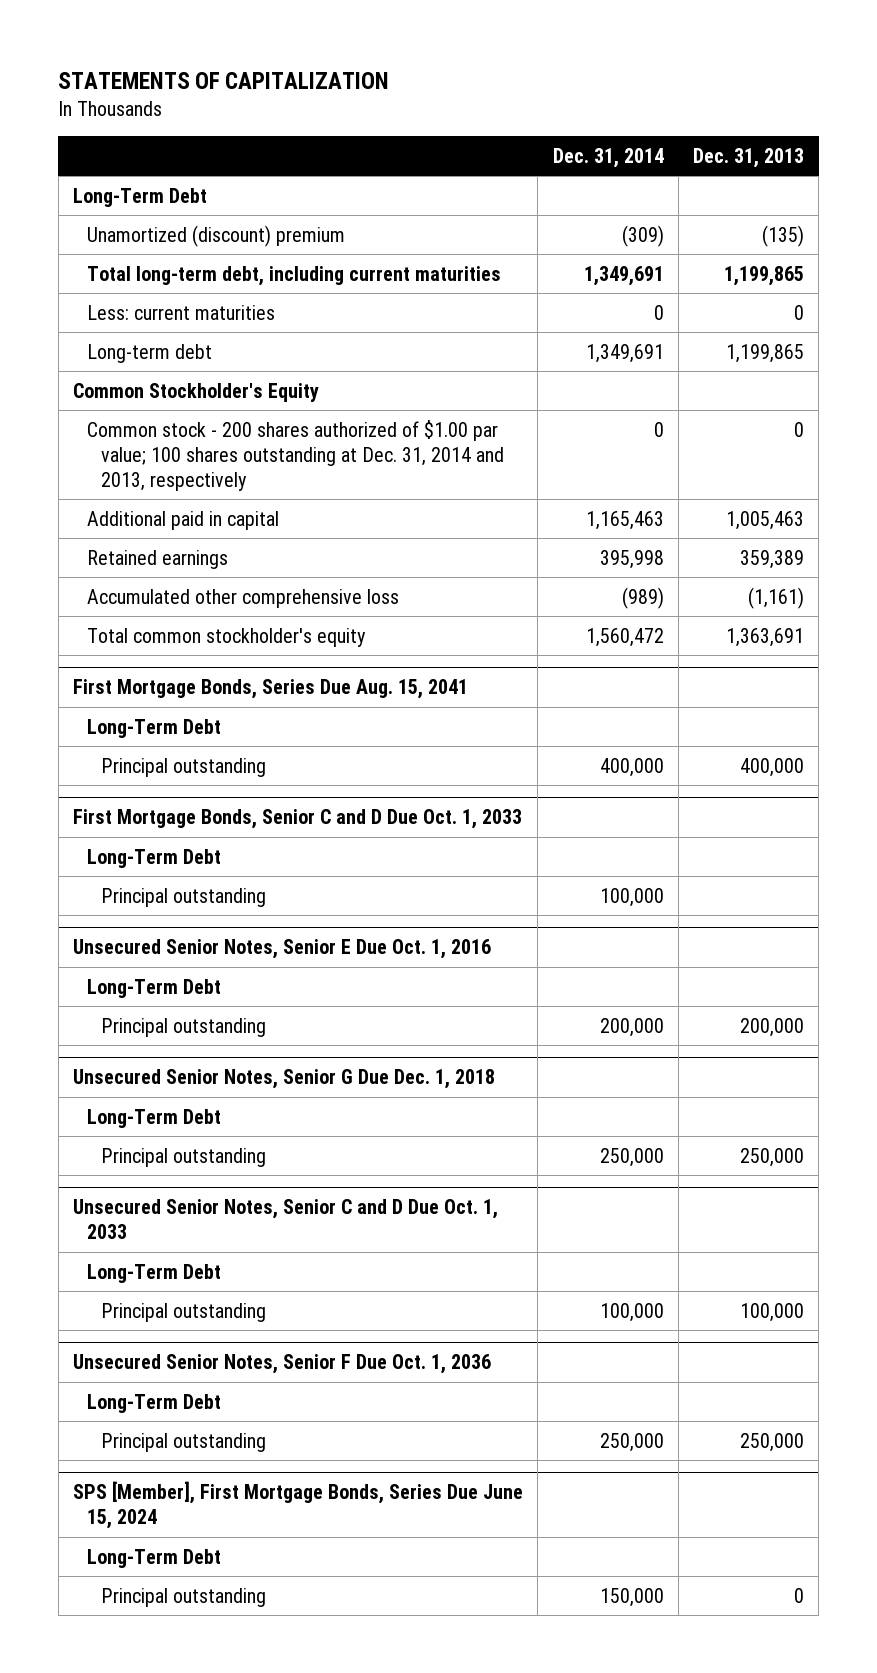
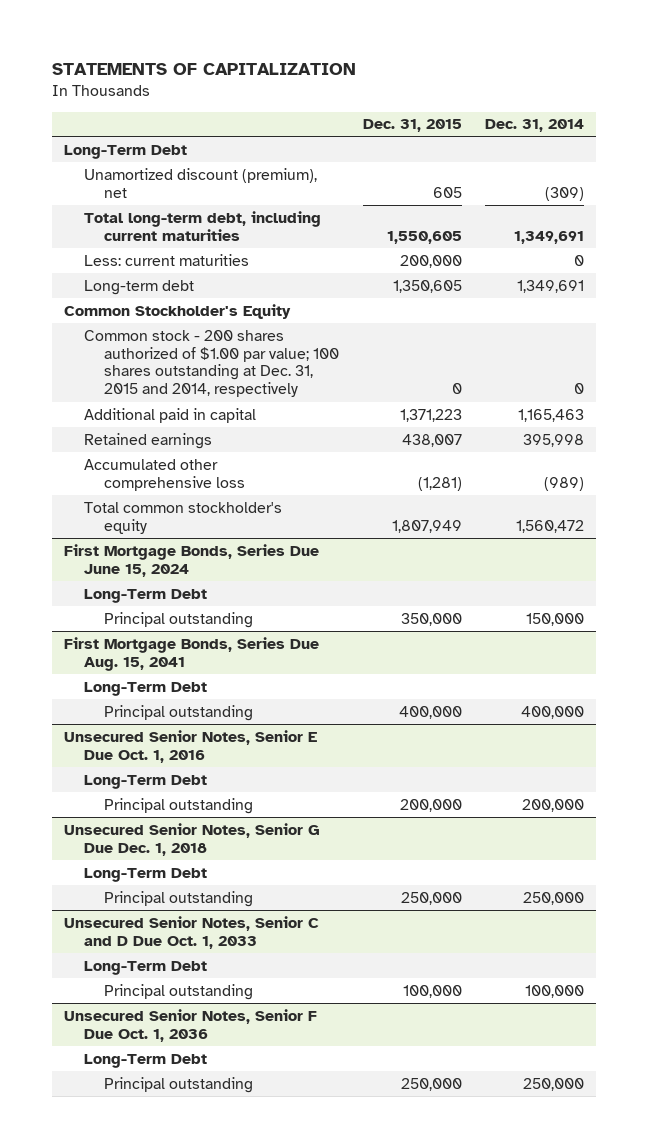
- | Dec. 31, 2014 | Dec. 31, 2013
+ | Dec. 31, 2015 | Dec. 31, 2014
- Unamortized (discount) premium | (309) | (135)
+ Unamortized discount (premium), net | 605 | (309)
- Common stock - 200 shares authorized of $1.00 par value; 100 shares outstanding at Dec. 31, 2014 and 2013, respectively | 0 | 0
+ Common stock - 200 shares authorized of $1.00 par value; 100 shares outstanding at Dec. 31, 2015 and 2014, respectively | 0 | 0
+ First Mortgage Bonds, Series Due June 15, 2024
+ Long-Term Debt
+ Principal outstanding | 350,000 | 150,000
- First Mortgage Bonds, Senior C and D Due Oct. 1, 2033
- Long-Term Debt
- Principal outstanding | 100,000 |
- SPS [Member], First Mortgage Bonds, Series Due June 15, 2024
- Long-Term Debt
- Principal outstanding | 150,000 | 0

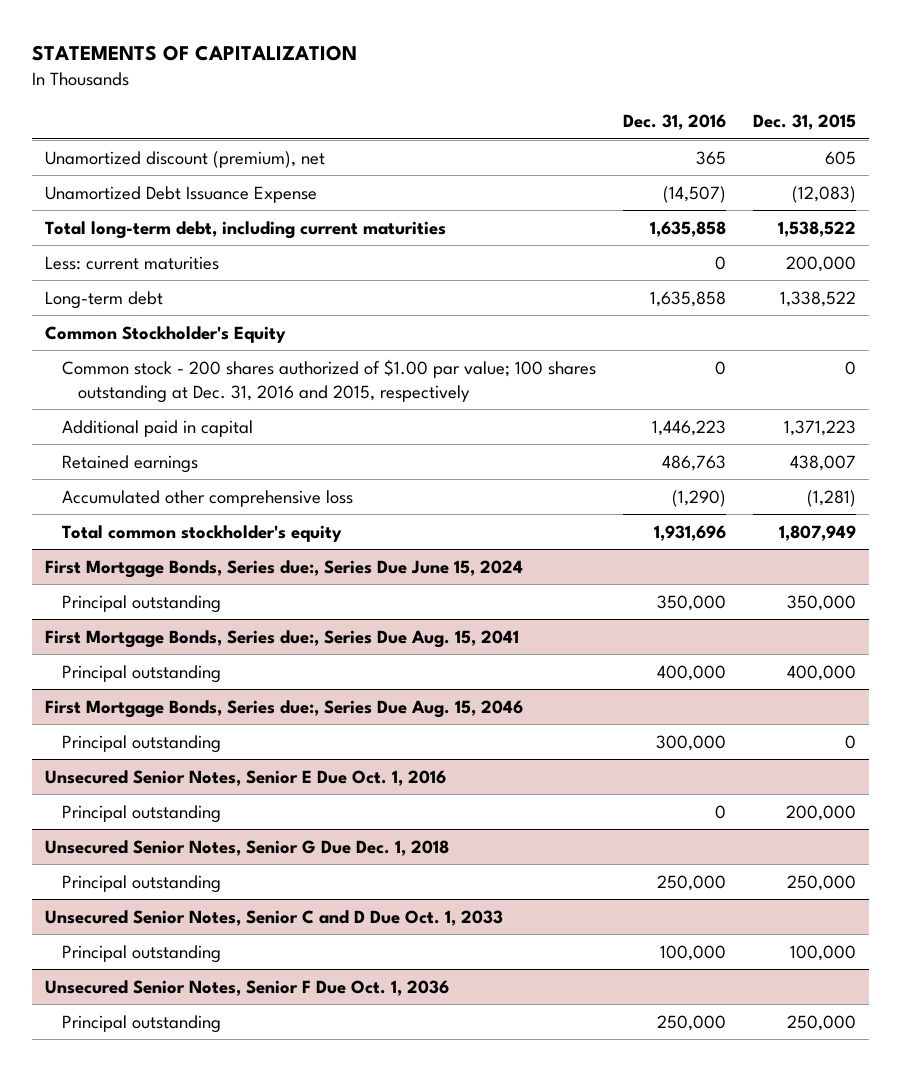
- | Dec. 31, 2015 | Dec. 31, 2014
+ | Dec. 31, 2016 | Dec. 31, 2015
- Long-Term Debt
- Total long-term debt, including current maturities | 1,550,605 | 1,349,691
+ Unamortized Debt Issuance Expense | (14,507) | (12,083)
+ Total long-term debt, including current maturities | 1,635,858 | 1,538,522
- Long-term debt | 1,350,605 | 1,349,691
+ Long-term debt | 1,635,858 | 1,338,522
- Common stock - 200 shares authorized of $1.00 par value; 100 shares outstanding at Dec. 31, 2015 and 2014, respectively | 0 | 0
+ Common stock - 200 shares authorized of $1.00 par value; 100 shares outstanding at Dec. 31, 2016 and 2015, respectively | 0 | 0
- First Mortgage Bonds, Series Due June 15, 2024
- Long-Term Debt
+ First Mortgage Bonds, Series due:, Series Due June 15, 2024
- First Mortgage Bonds, Series Due Aug. 15, 2041
- Long-Term Debt
+ First Mortgage Bonds, Series due:, Series Due Aug. 15, 2041
+ First Mortgage Bonds, Series due:, Series Due Aug. 15, 2046
+ Principal outstanding | 300,000 | 0
@ Unsecured Senior Notes, Senior E Due Oct. 1, 2016
- Long-Term Debt
@ Unsecured Senior Notes, Senior G Due Dec. 1, 2018
- Long-Term Debt
@ Unsecured Senior Notes, Senior C and D Due Oct. 1, 2033
- Long-Term Debt
@ Unsecured Senior Notes, Senior F Due Oct. 1, 2036
- Long-Term Debt

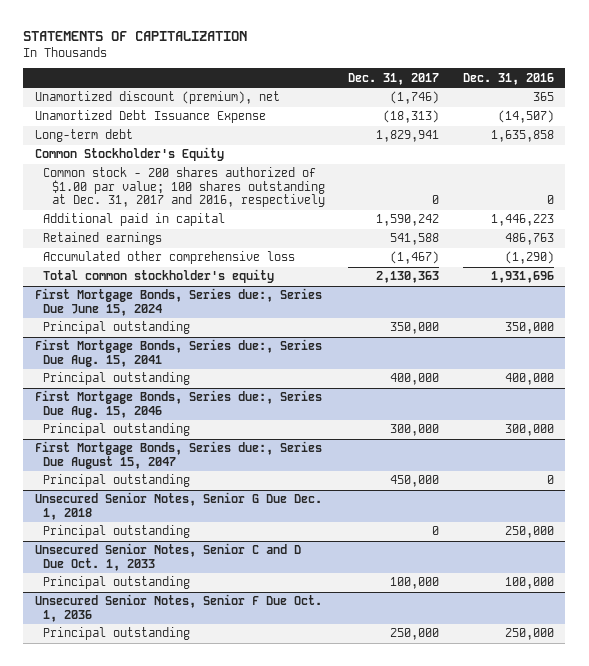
- | Dec. 31, 2016 | Dec. 31, 2015
+ | Dec. 31, 2017 | Dec. 31, 2016
- Total long-term debt, including current maturities | 1,635,858 | 1,538,522
- Less: current maturities | 0 | 200,000
- Common stock - 200 shares authorized of $1.00 par value; 100 shares outstanding at Dec. 31, 2016 and 2015, respectively | 0 | 0
+ Common stock - 200 shares authorized of $1.00 par value; 100 shares outstanding at Dec. 31, 2017 and 2016, respectively | 0 | 0
- Unsecured Senior Notes, Senior E Due Oct. 1, 2016
+ First Mortgage Bonds, Series due:, Series Due August 15, 2047

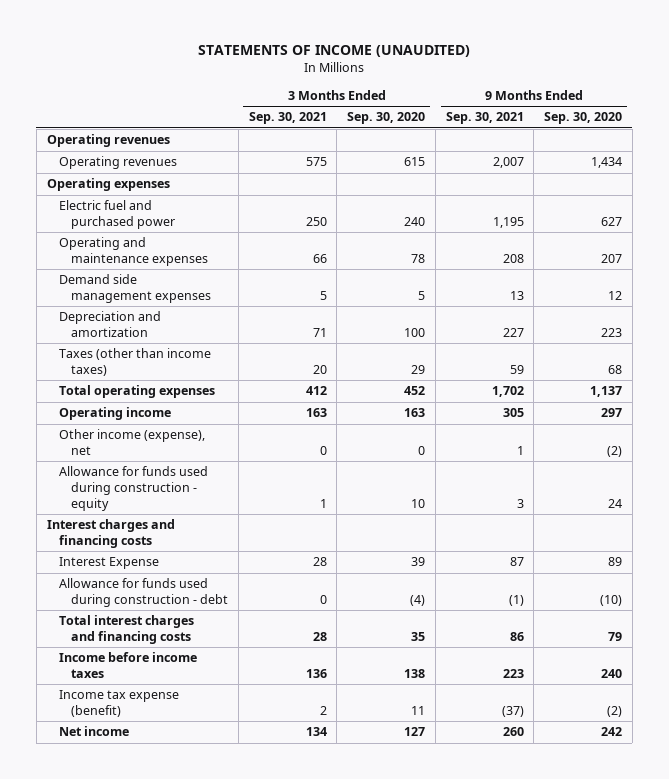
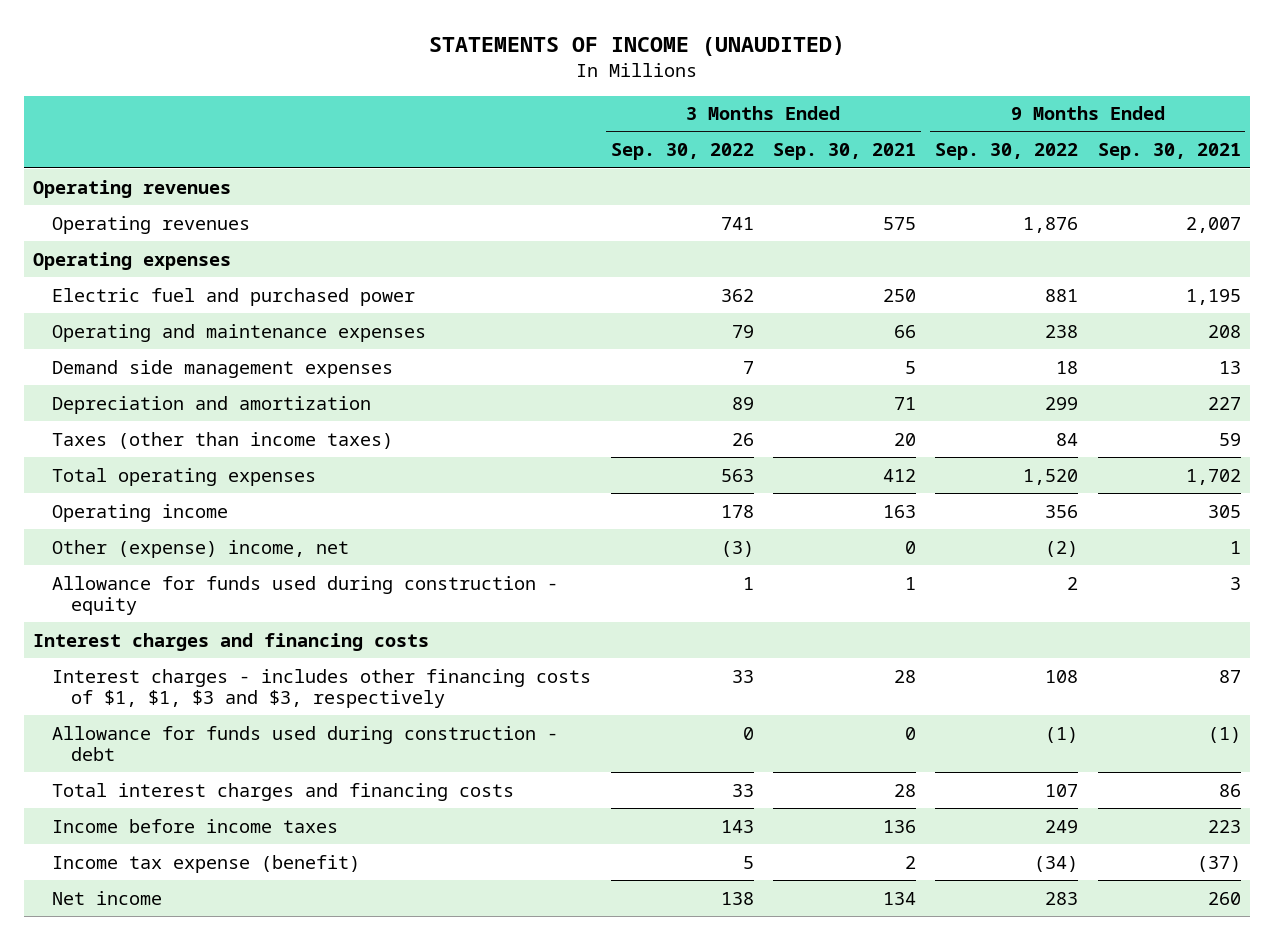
- | 3 Months Ended Sep. 30, 2021 | 3 Months Ended Sep. 30, 2020 | 9 Months Ended Sep. 30, 2021 | 9 Months Ended Sep. 30, 2020
+ | 3 Months Ended Sep. 30, 2022 | 3 Months Ended Sep. 30, 2021 | 9 Months Ended Sep. 30, 2022 | 9 Months Ended Sep. 30, 2021
- Other income (expense), net | 0 | 0 | 1 | (2)
+ Other (expense) income, net | (3) | 0 | (2) | 1
- Interest Expense | 28 | 39 | 87 | 89
+ Interest charges - includes other financing costs of $1, $1, $3 and $3, respectively | 33 | 28 | 108 | 87

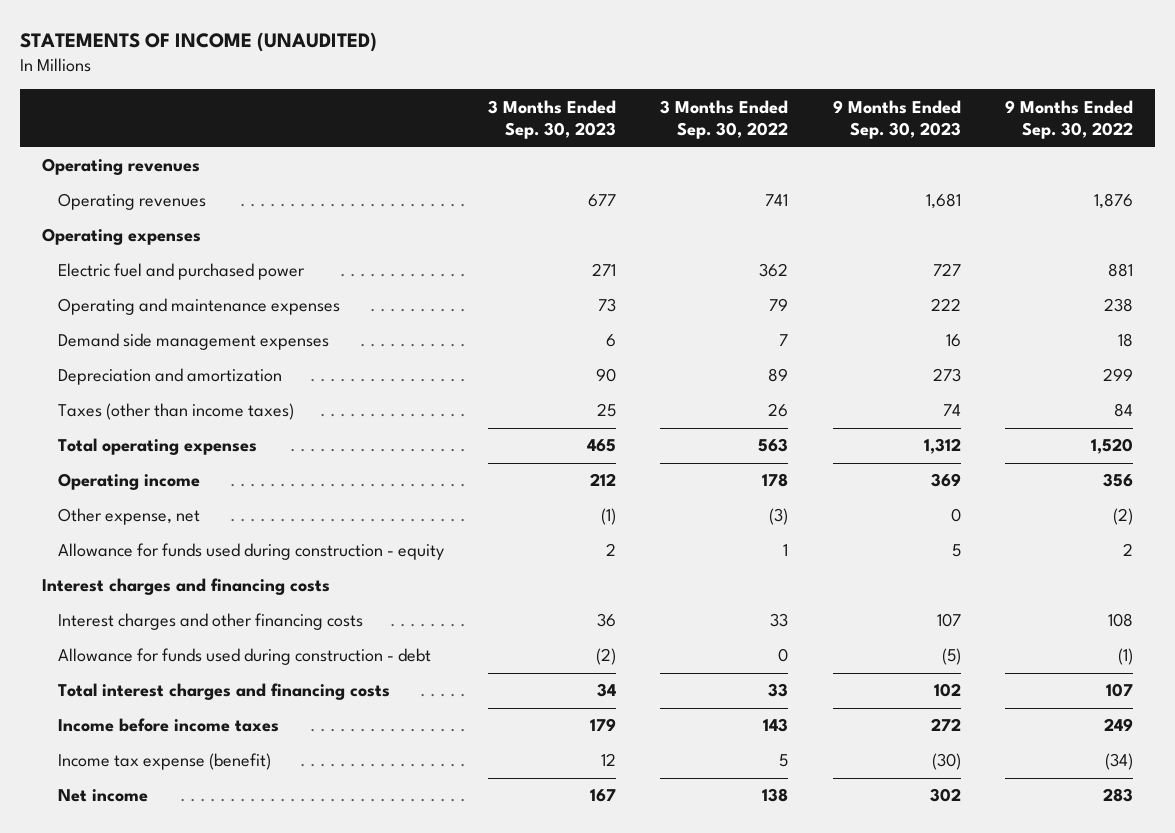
- | 3 Months Ended Sep. 30, 2022 | 3 Months Ended Sep. 30, 2021 | 9 Months Ended Sep. 30, 2022 | 9 Months Ended Sep. 30, 2021
+ | 3 Months Ended Sep. 30, 2023 | 3 Months Ended Sep. 30, 2022 | 9 Months Ended Sep. 30, 2023 | 9 Months Ended Sep. 30, 2022
- Other (expense) income, net | (3) | 0 | (2) | 1
+ Other expense, net | (1) | (3) | 0 | (2)
- Interest charges - includes other financing costs of $1, $1, $3 and $3, respectively | 33 | 28 | 108 | 87
+ Interest charges and other financing costs | 36 | 33 | 107 | 108

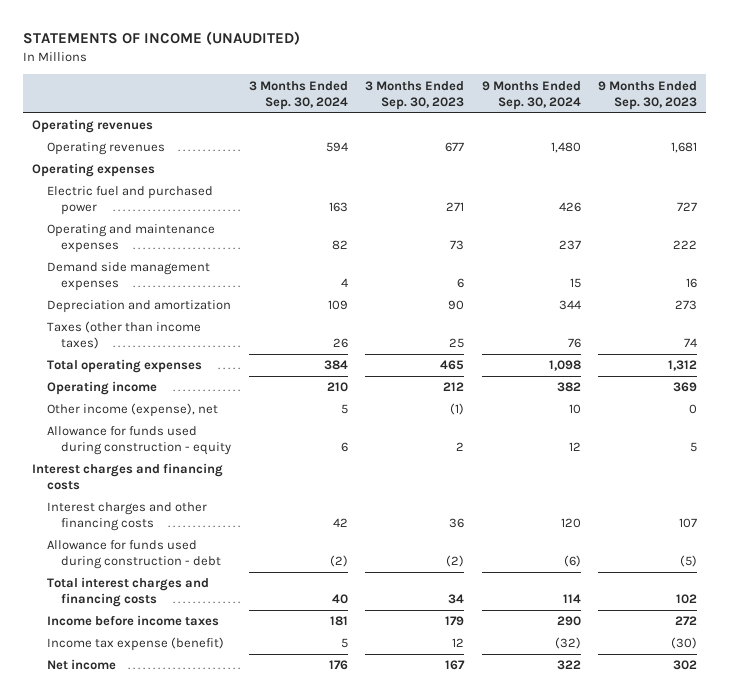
- | 3 Months Ended Sep. 30, 2023 | 3 Months Ended Sep. 30, 2022 | 9 Months Ended Sep. 30, 2023 | 9 Months Ended Sep. 30, 2022
+ | 3 Months Ended Sep. 30, 2024 | 3 Months Ended Sep. 30, 2023 | 9 Months Ended Sep. 30, 2024 | 9 Months Ended Sep. 30, 2023
- Other expense, net | (1) | (3) | 0 | (2)
+ Other income (expense), net | 5 | (1) | 10 | 0

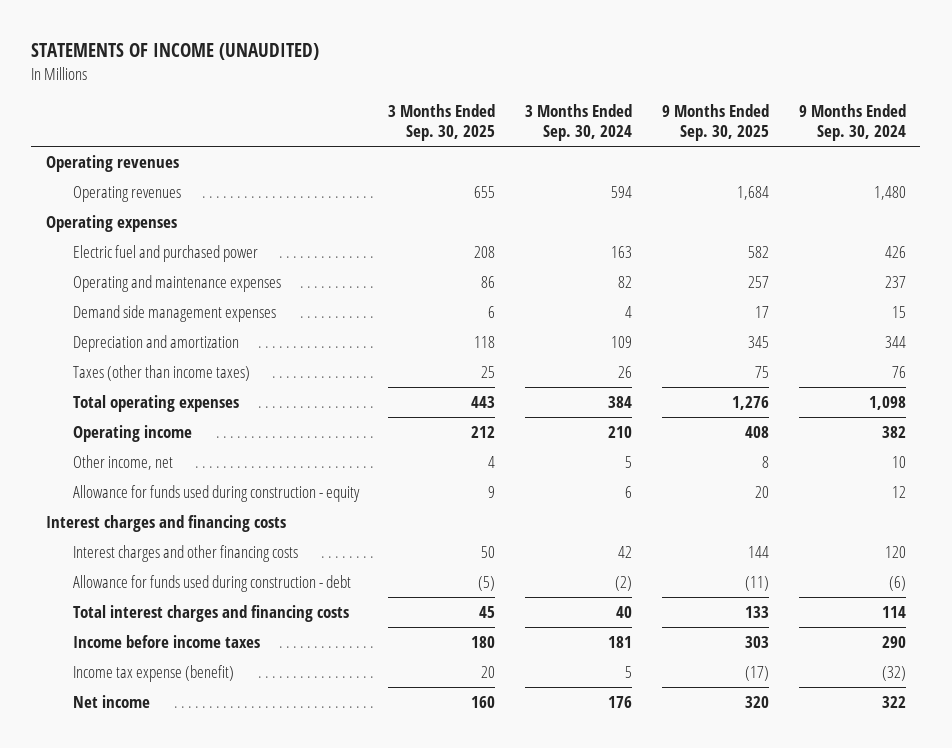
- | 3 Months Ended Sep. 30, 2024 | 3 Months Ended Sep. 30, 2023 | 9 Months Ended Sep. 30, 2024 | 9 Months Ended Sep. 30, 2023
+ | 3 Months Ended Sep. 30, 2025 | 3 Months Ended Sep. 30, 2024 | 9 Months Ended Sep. 30, 2025 | 9 Months Ended Sep. 30, 2024
- Other income (expense), net | 5 | (1) | 10 | 0
+ Other income, net | 4 | 5 | 8 | 10

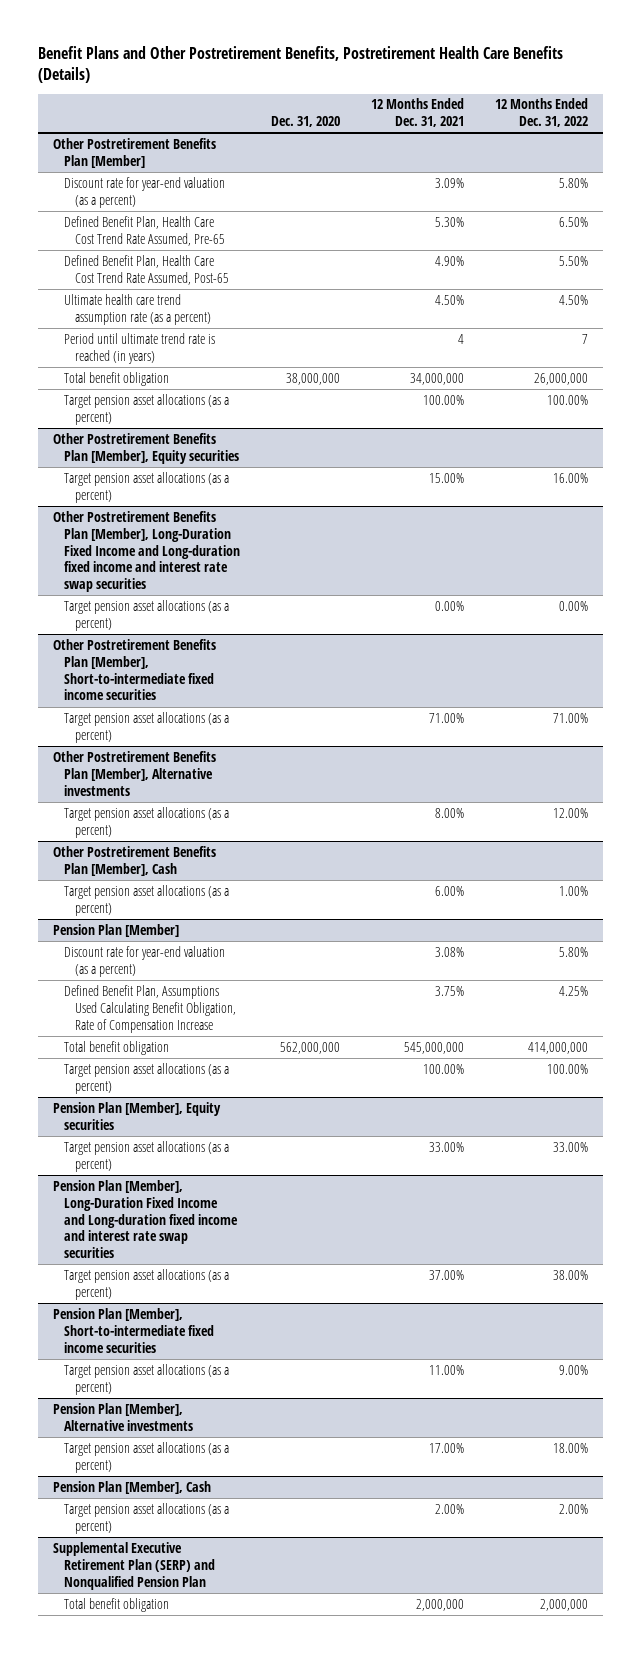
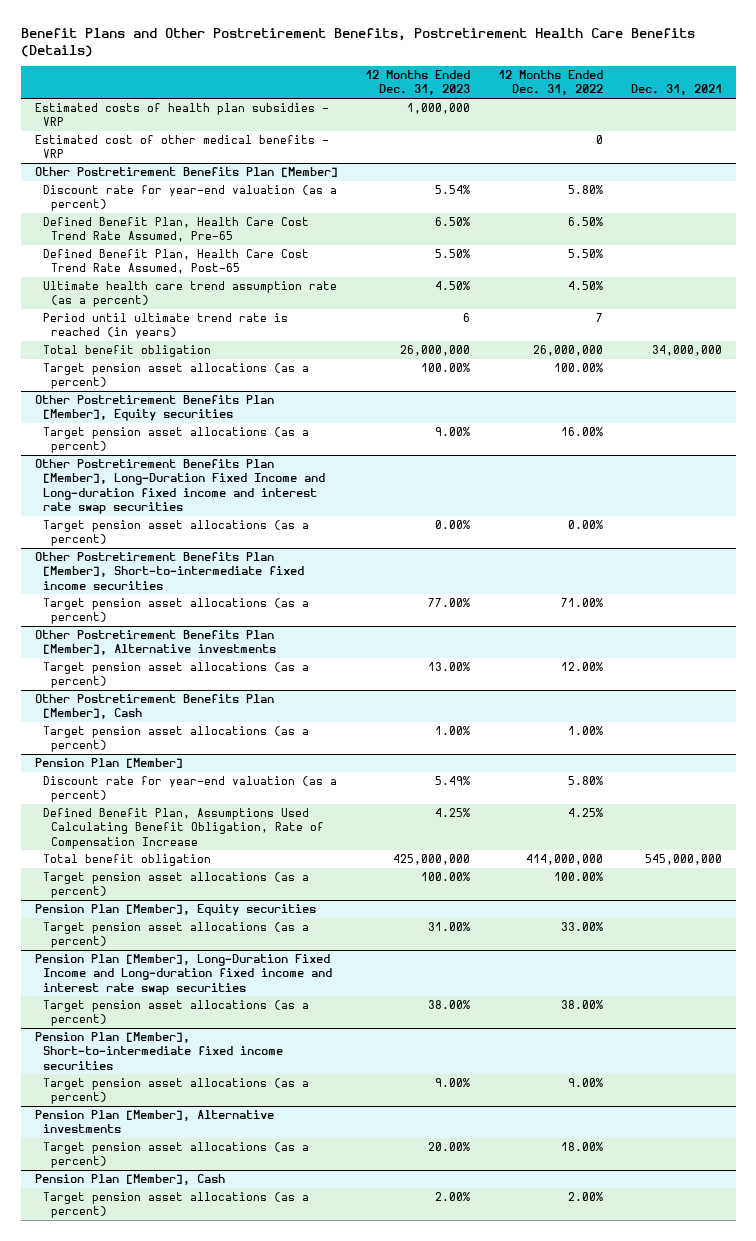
- | Dec. 31, 2020 | 12 Months Ended Dec. 31, 2021 | 12 Months Ended Dec. 31, 2022
+ | 12 Months Ended Dec. 31, 2023 | 12 Months Ended Dec. 31, 2022 | Dec. 31, 2021
+ Estimated costs of health plan subsidies - VRP | 1,000,000 | |
+ Estimated cost of other medical benefits - VRP | | 0 |
- Supplemental Executive Retirement Plan (SERP) and Nonqualified Pension Plan
- Total benefit obligation | | 2,000,000 | 2,000,000

